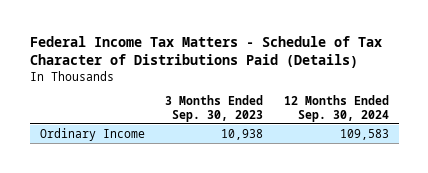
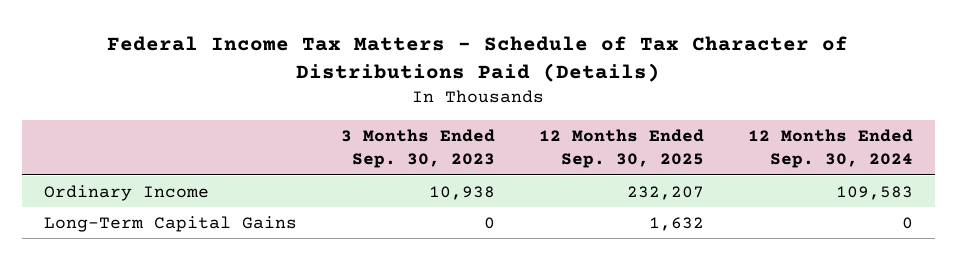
- | 3 Months Ended Sep. 30, 2023 | 12 Months Ended Sep. 30, 2024
+ | 3 Months Ended Sep. 30, 2023 | 12 Months Ended Sep. 30, 2025 | 12 Months Ended Sep. 30, 2024
+ Long-Term Capital Gains | 0 | 1,632 | 0

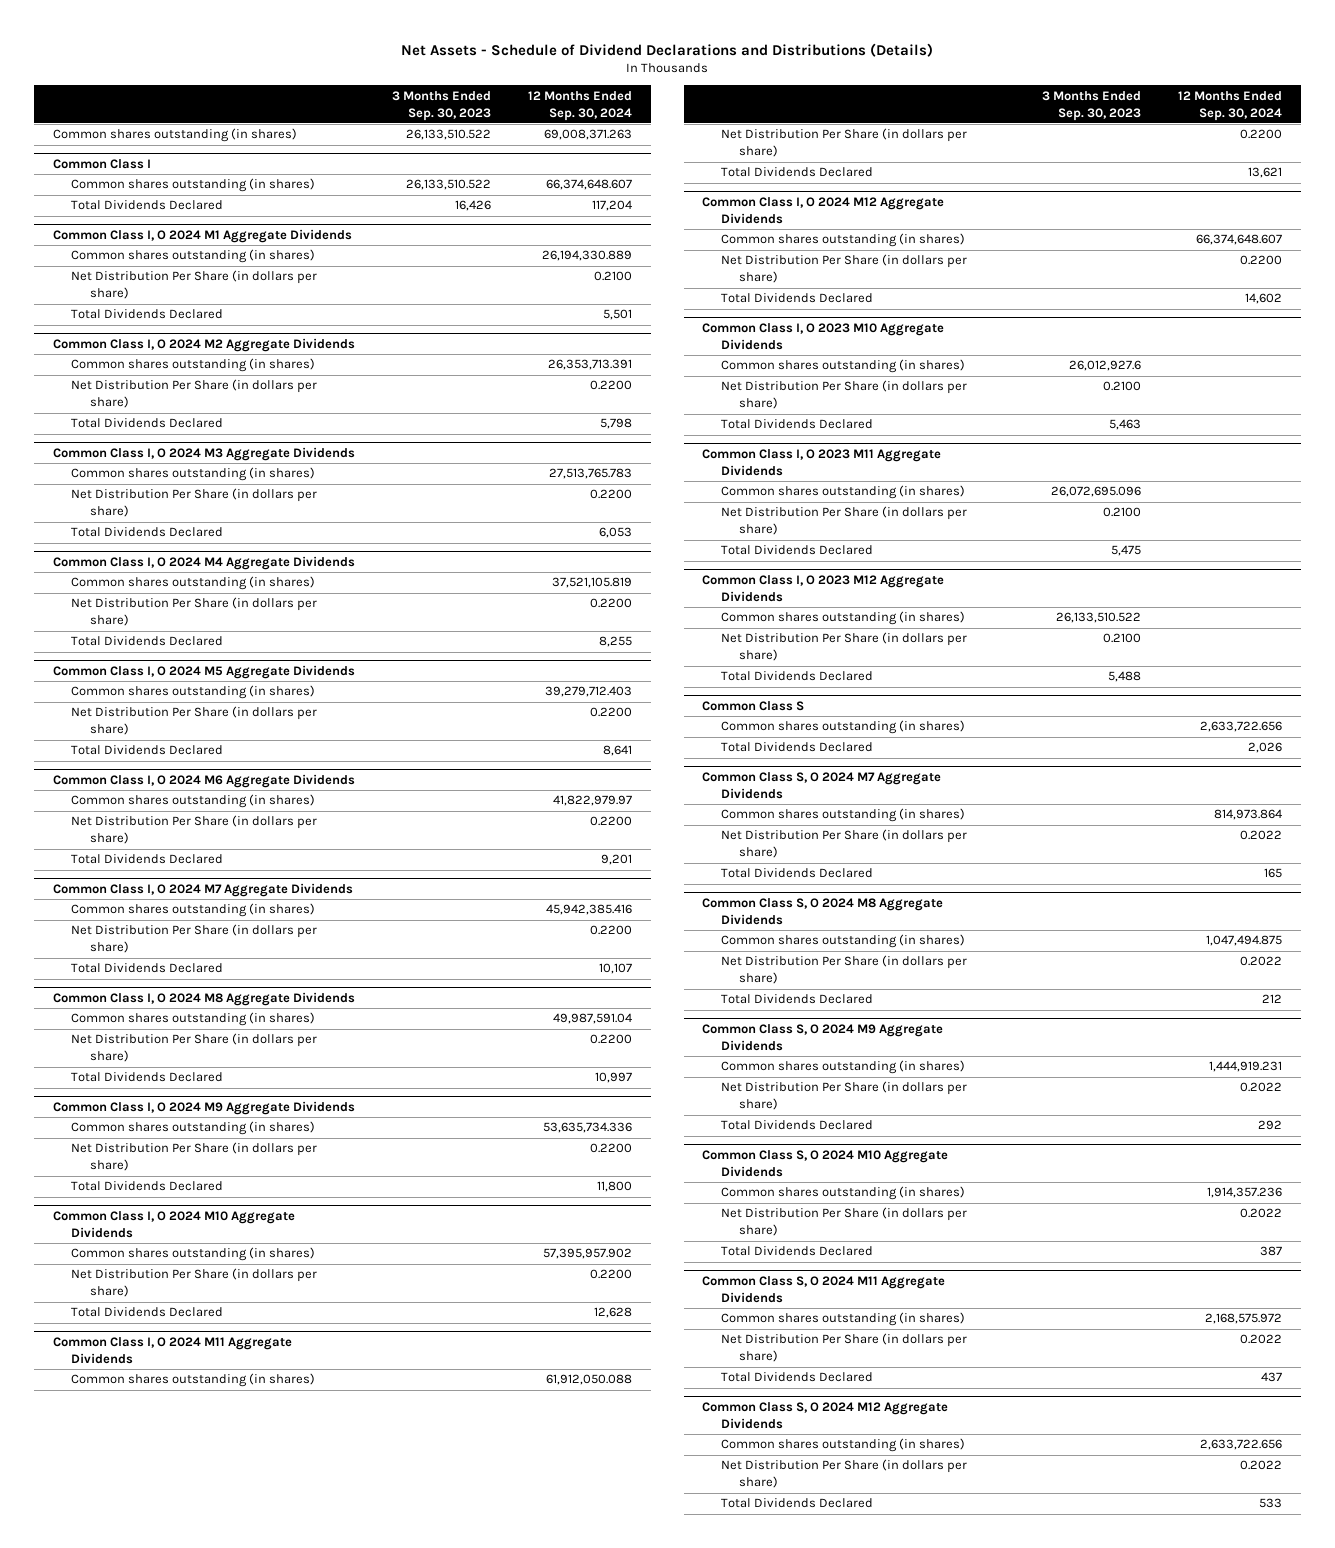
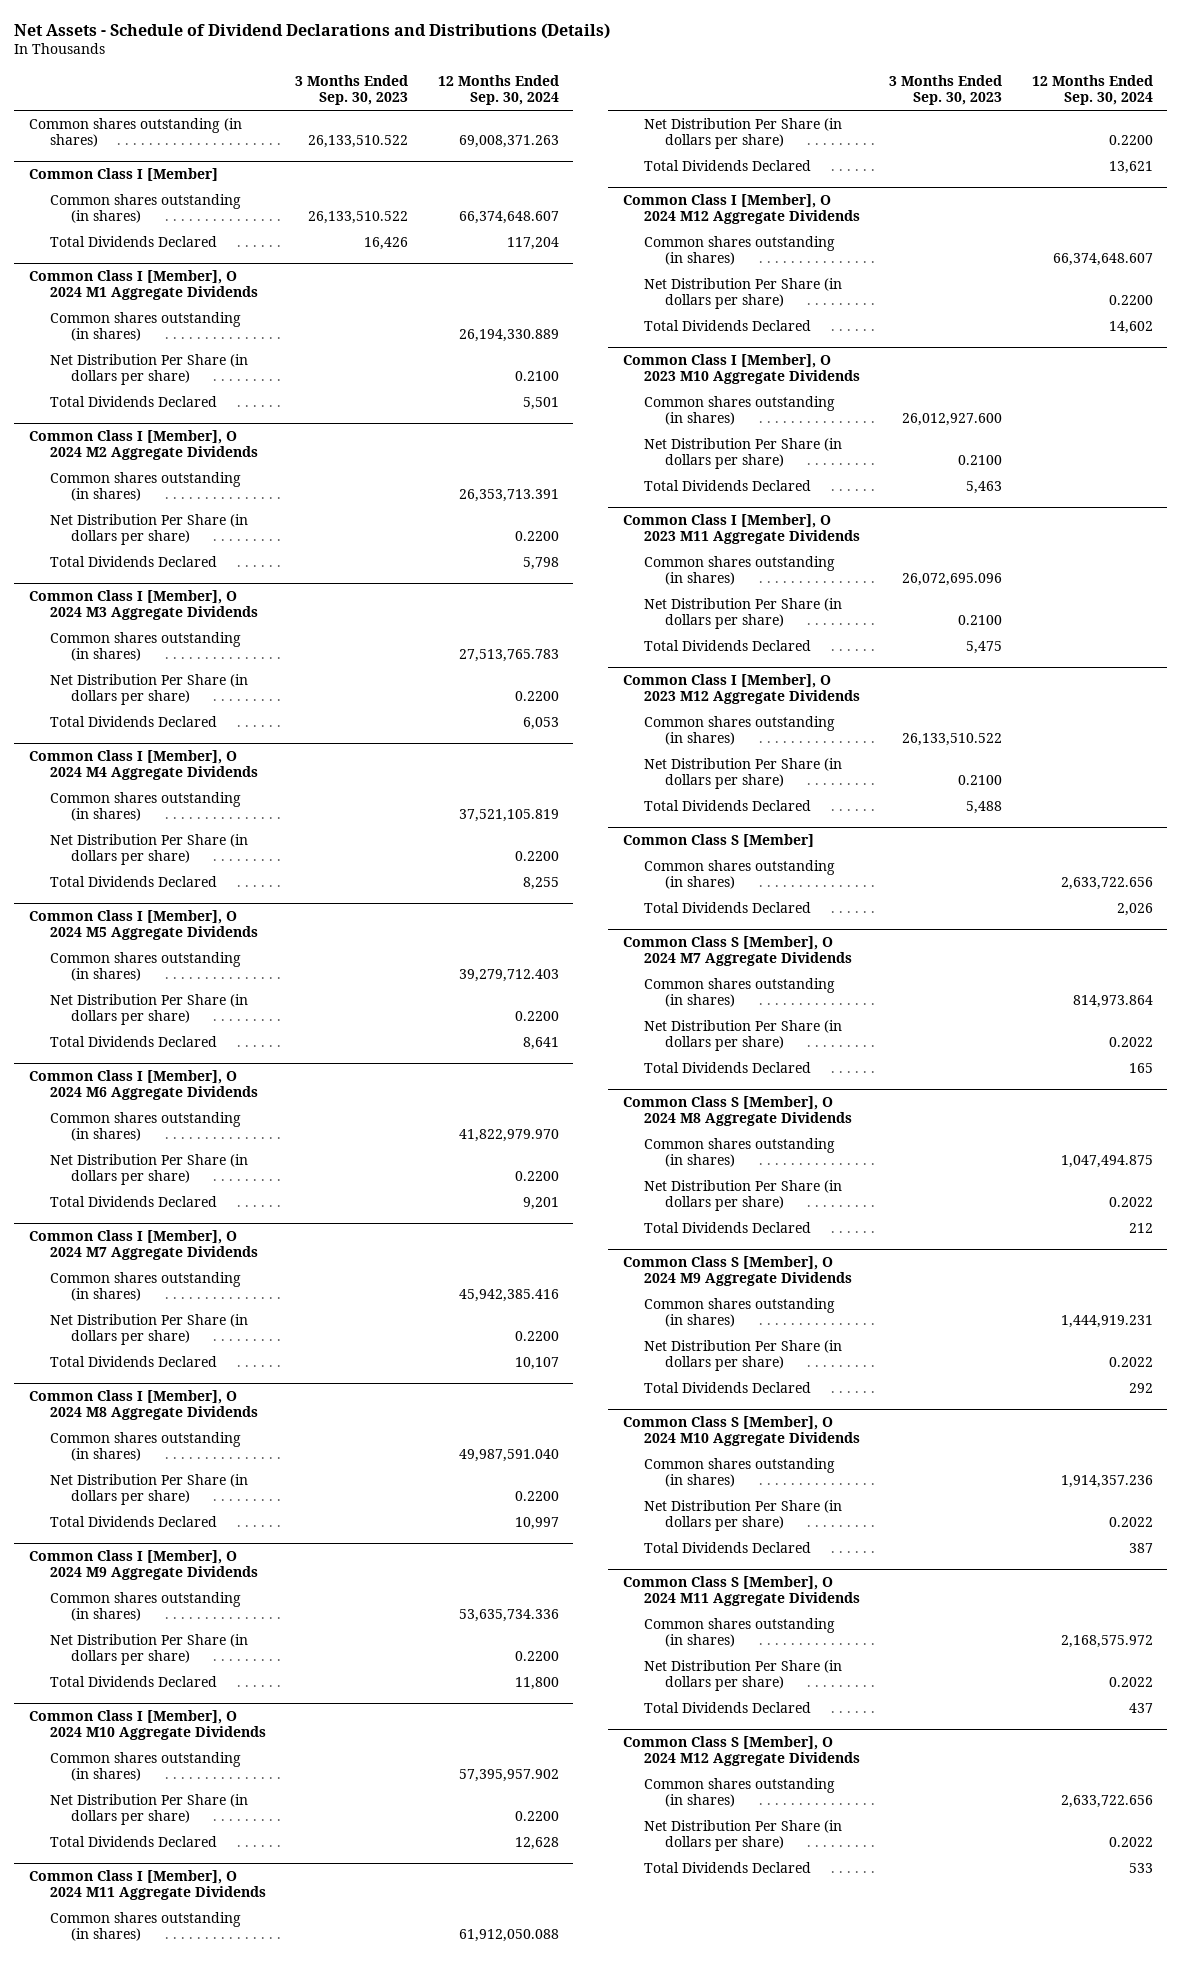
- Common Class I
+ Common Class I [Member]
- Common Class I, O 2024 M1 Aggregate Dividends
+ Common Class I [Member], O 2024 M1 Aggregate Dividends
- Common Class I, O 2024 M2 Aggregate Dividends
+ Common Class I [Member], O 2024 M2 Aggregate Dividends
- Common Class I, O 2024 M3 Aggregate Dividends
+ Common Class I [Member], O 2024 M3 Aggregate Dividends
- Common Class I, O 2024 M4 Aggregate Dividends
+ Common Class I [Member], O 2024 M4 Aggregate Dividends
- Common Class I, O 2024 M5 Aggregate Dividends
+ Common Class I [Member], O 2024 M5 Aggregate Dividends
- Common Class I, O 2024 M6 Aggregate Dividends
- Common shares outstanding (in shares) | | 41,822,979.97
+ Common Class I [Member], O 2024 M6 Aggregate Dividends
+ Common shares outstanding (in shares) | | 41,822,979.970
- Common Class I, O 2024 M7 Aggregate Dividends
+ Common Class I [Member], O 2024 M7 Aggregate Dividends
- Common Class I, O 2024 M8 Aggregate Dividends
- Common shares outstanding (in shares) | | 49,987,591.04
+ Common Class I [Member], O 2024 M8 Aggregate Dividends
+ Common shares outstanding (in shares) | | 49,987,591.040
- Common Class I, O 2024 M9 Aggregate Dividends
+ Common Class I [Member], O 2024 M9 Aggregate Dividends
- Common Class I, O 2024 M10 Aggregate Dividends
+ Common Class I [Member], O 2024 M10 Aggregate Dividends
- Common Class I, O 2024 M11 Aggregate Dividends
+ Common Class I [Member], O 2024 M11 Aggregate Dividends
- Common Class I, O 2024 M12 Aggregate Dividends
+ Common Class I [Member], O 2024 M12 Aggregate Dividends
- Common Class I, O 2023 M10 Aggregate Dividends
- Common shares outstanding (in shares) | 26,012,927.6 |
+ Common Class I [Member], O 2023 M10 Aggregate Dividends
+ Common shares outstanding (in shares) | 26,012,927.600 |
- Common Class I, O 2023 M11 Aggregate Dividends
+ Common Class I [Member], O 2023 M11 Aggregate Dividends
- Common Class I, O 2023 M12 Aggregate Dividends
+ Common Class I [Member], O 2023 M12 Aggregate Dividends
- Common Class S
+ Common Class S [Member]
- Common Class S, O 2024 M7 Aggregate Dividends
+ Common Class S [Member], O 2024 M7 Aggregate Dividends
- Common Class S, O 2024 M8 Aggregate Dividends
+ Common Class S [Member], O 2024 M8 Aggregate Dividends
- Common Class S, O 2024 M9 Aggregate Dividends
+ Common Class S [Member], O 2024 M9 Aggregate Dividends
- Common Class S, O 2024 M10 Aggregate Dividends
+ Common Class S [Member], O 2024 M10 Aggregate Dividends
- Common Class S, O 2024 M11 Aggregate Dividends
+ Common Class S [Member], O 2024 M11 Aggregate Dividends
- Common Class S, O 2024 M12 Aggregate Dividends
+ Common Class S [Member], O 2024 M12 Aggregate Dividends

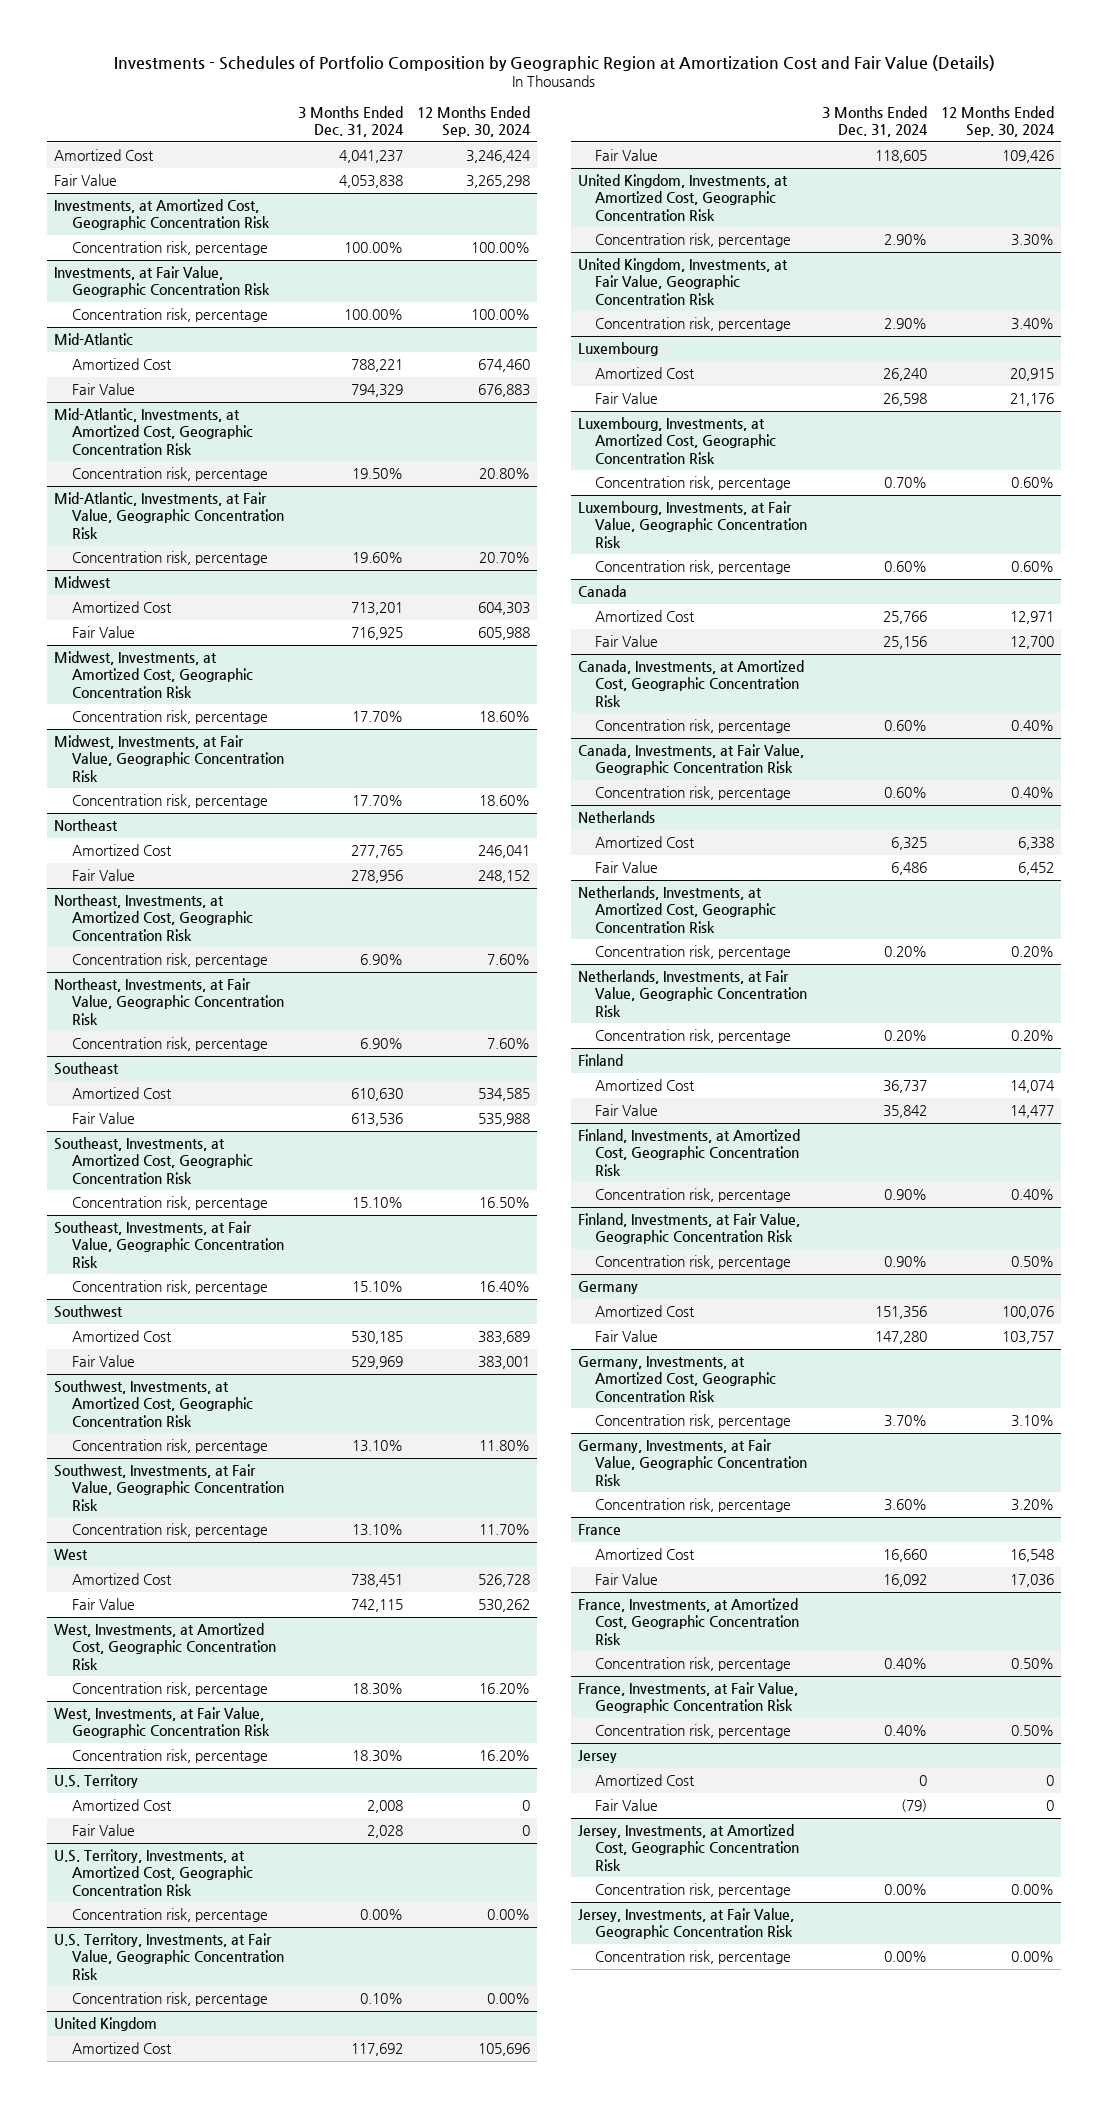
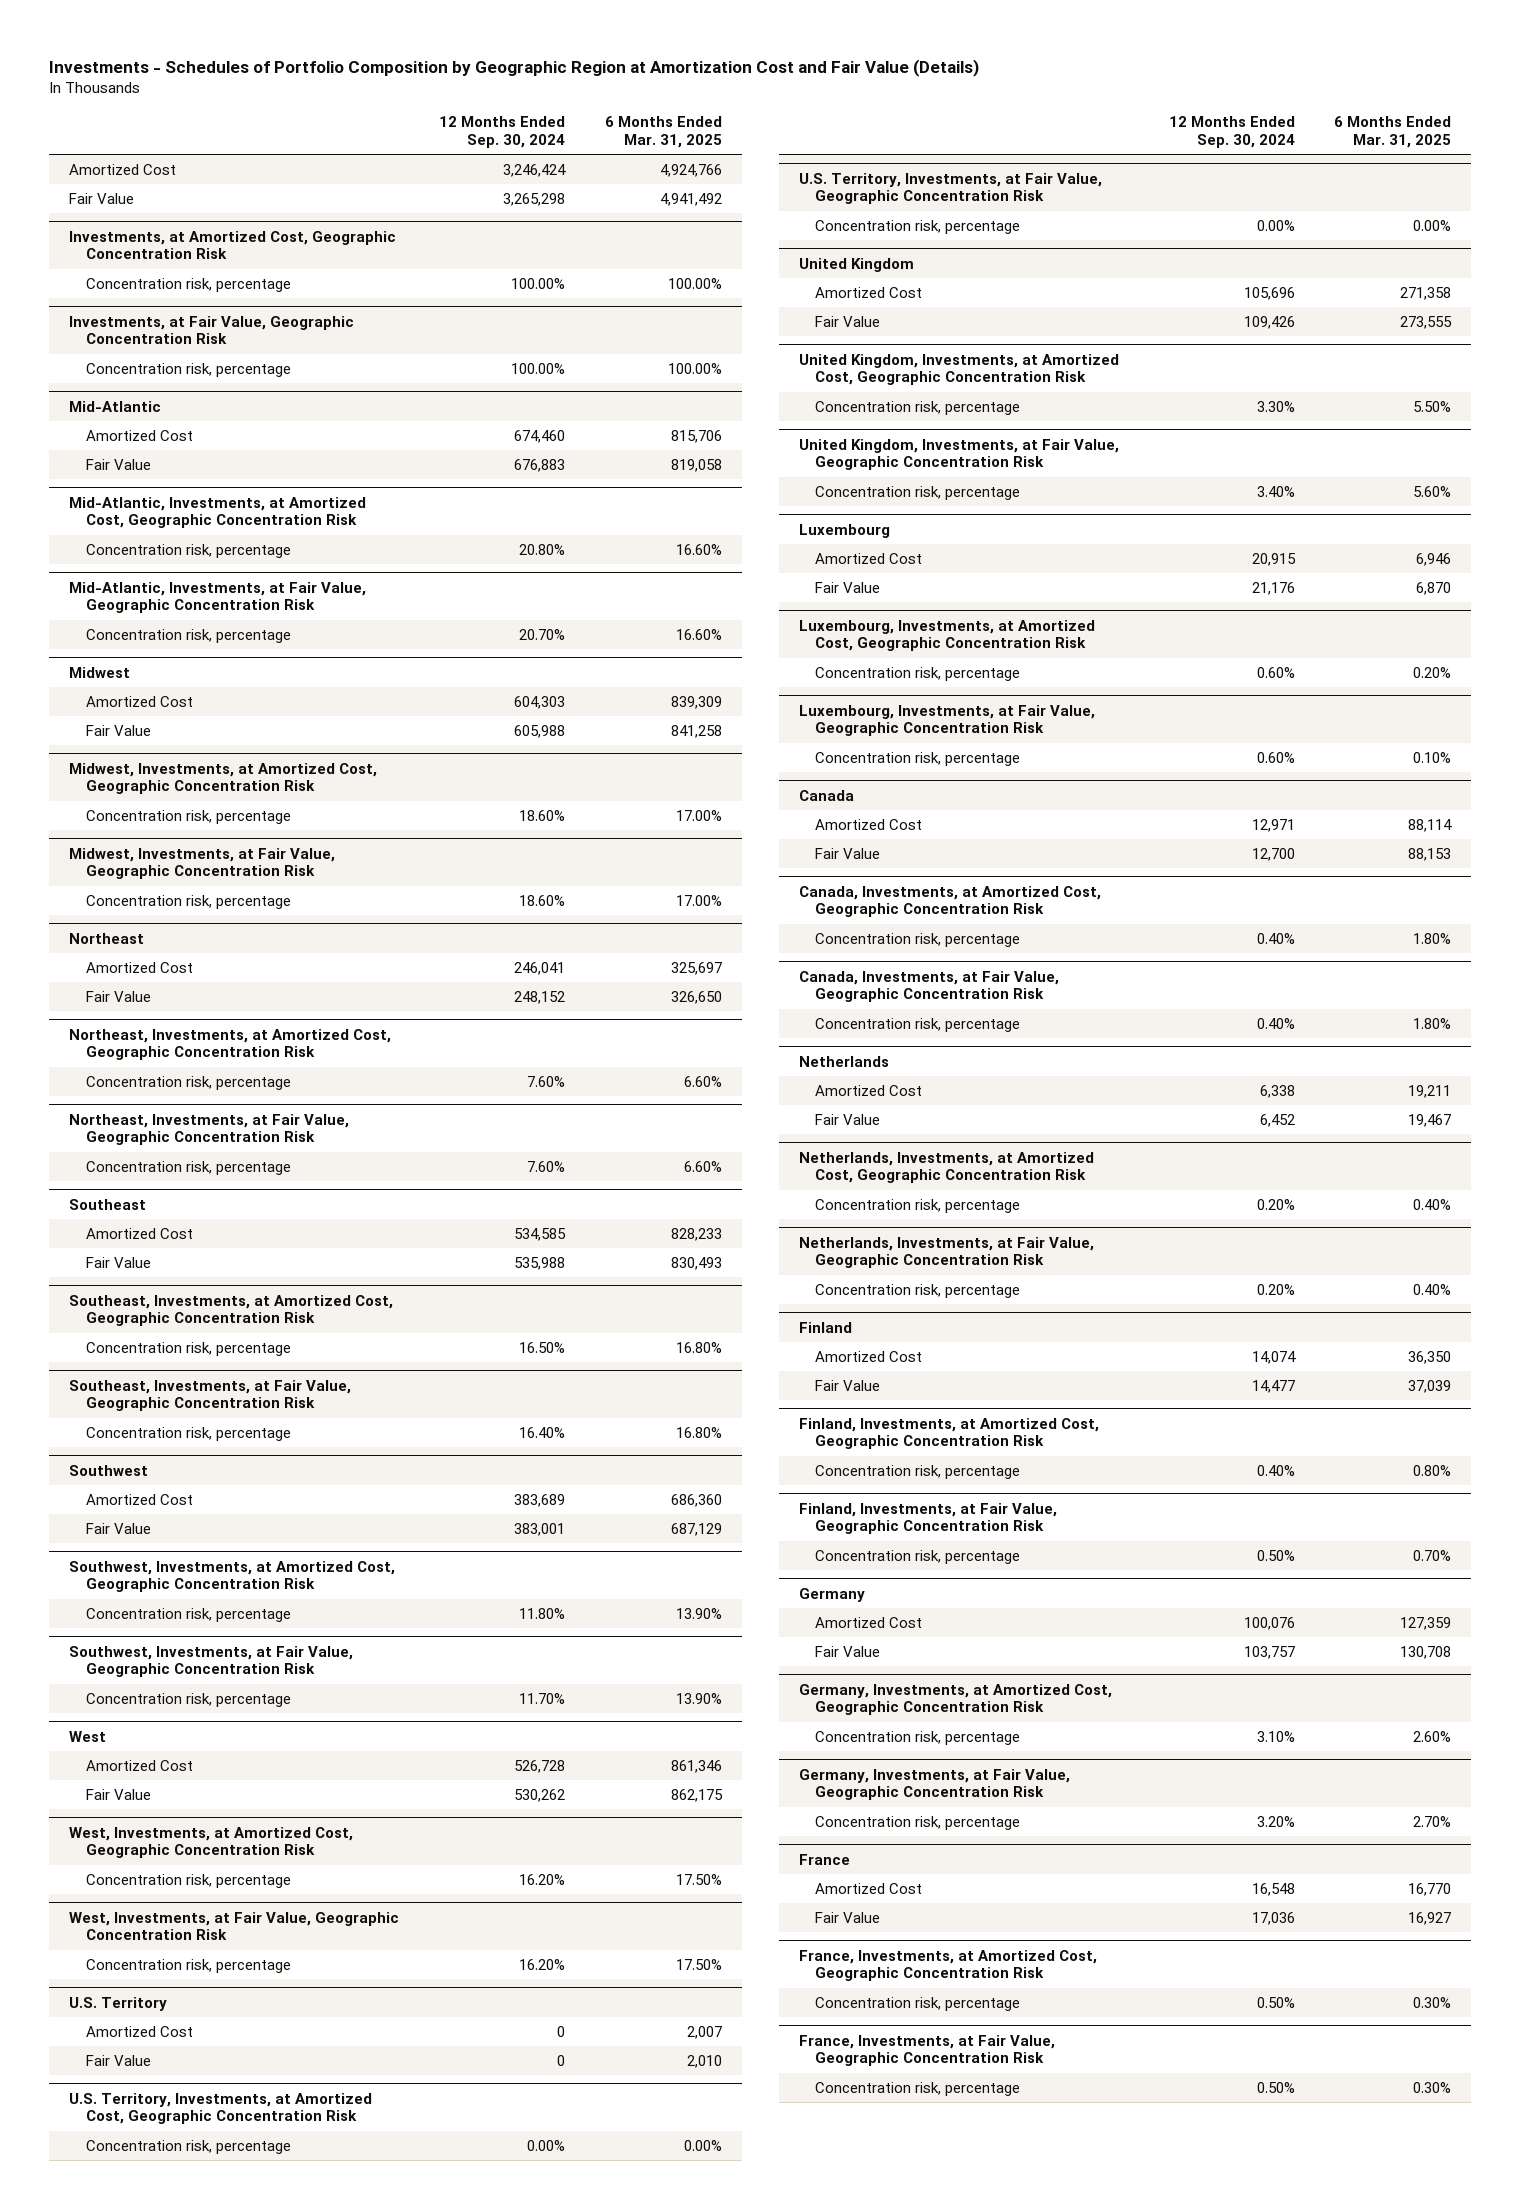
- | 3 Months Ended Dec. 31, 2024 | 12 Months Ended Sep. 30, 2024
+ | 12 Months Ended Sep. 30, 2024 | 6 Months Ended Mar. 31, 2025
- Jersey
- Amortized Cost | 0 | 0
- Fair Value | (79) | 0
- Jersey, Investments, at Amortized Cost, Geographic Concentration Risk
- Concentration risk, percentage | 0.00% | 0.00%
- Jersey, Investments, at Fair Value, Geographic Concentration Risk
- Concentration risk, percentage | 0.00% | 0.00%

